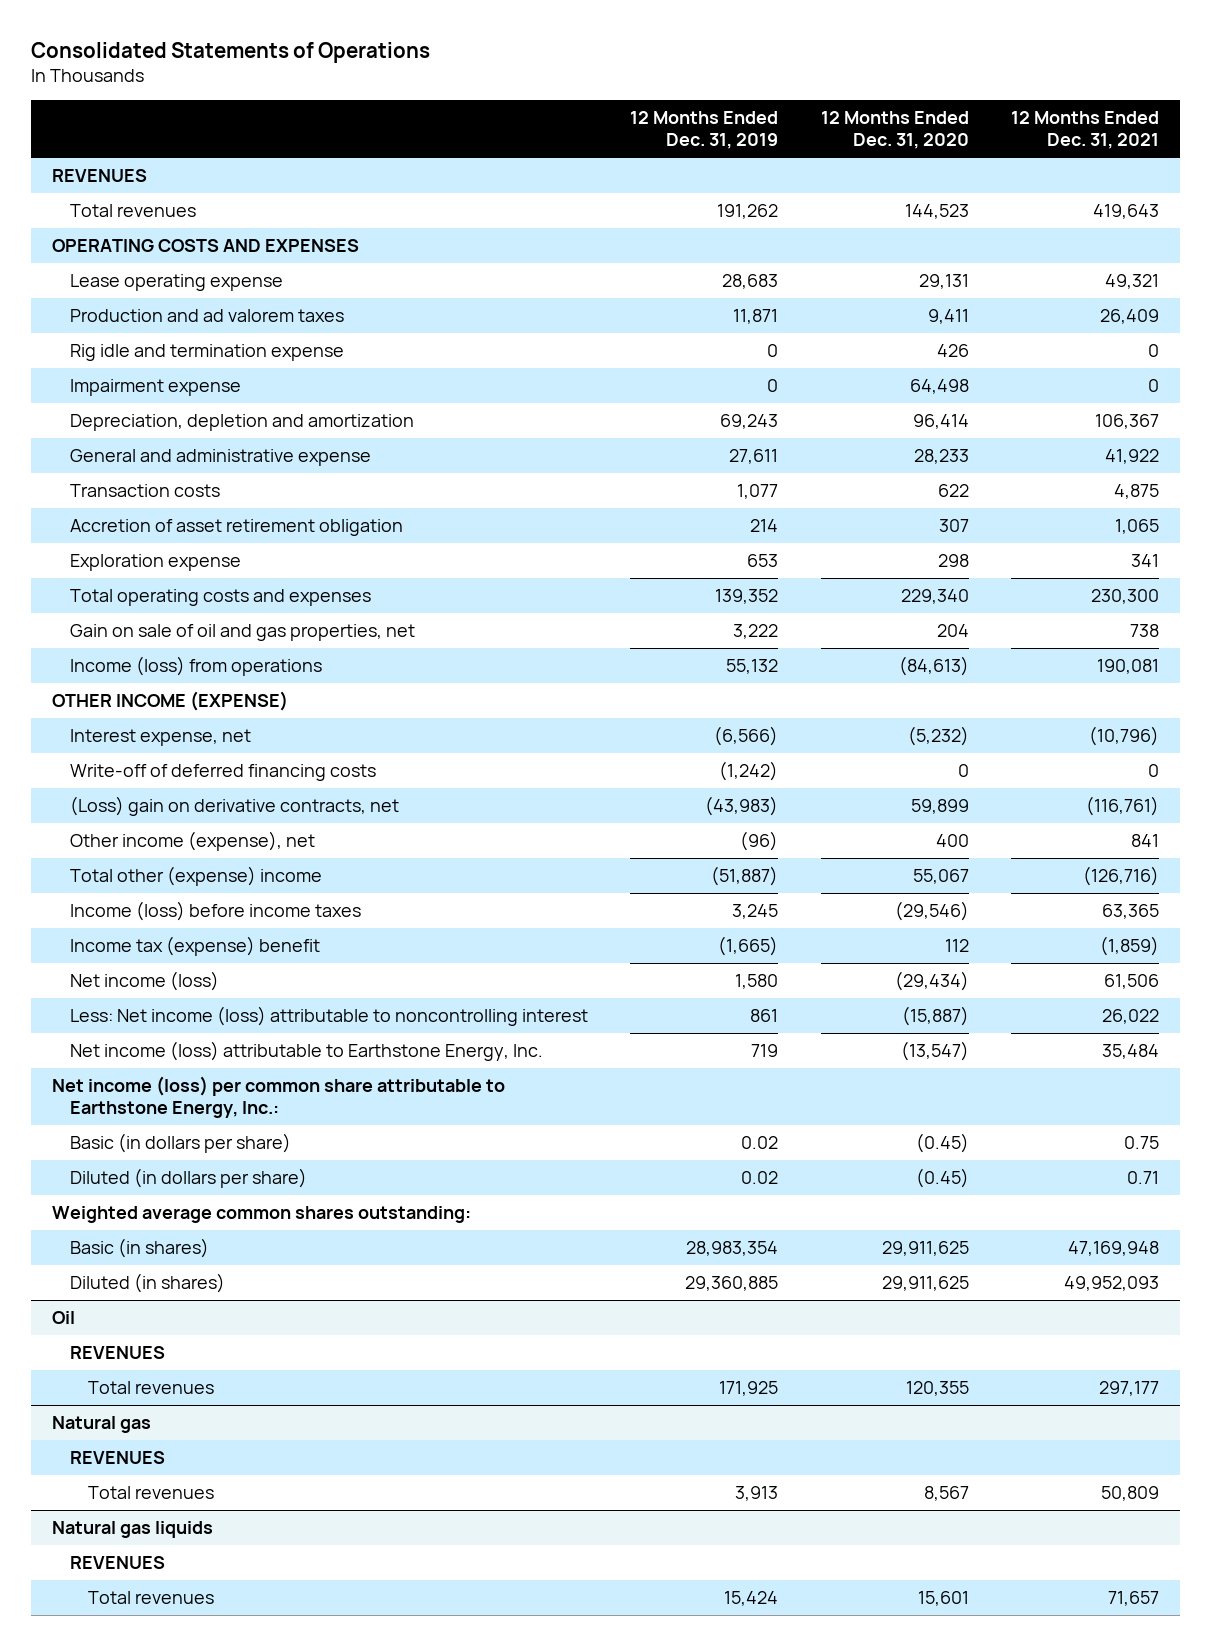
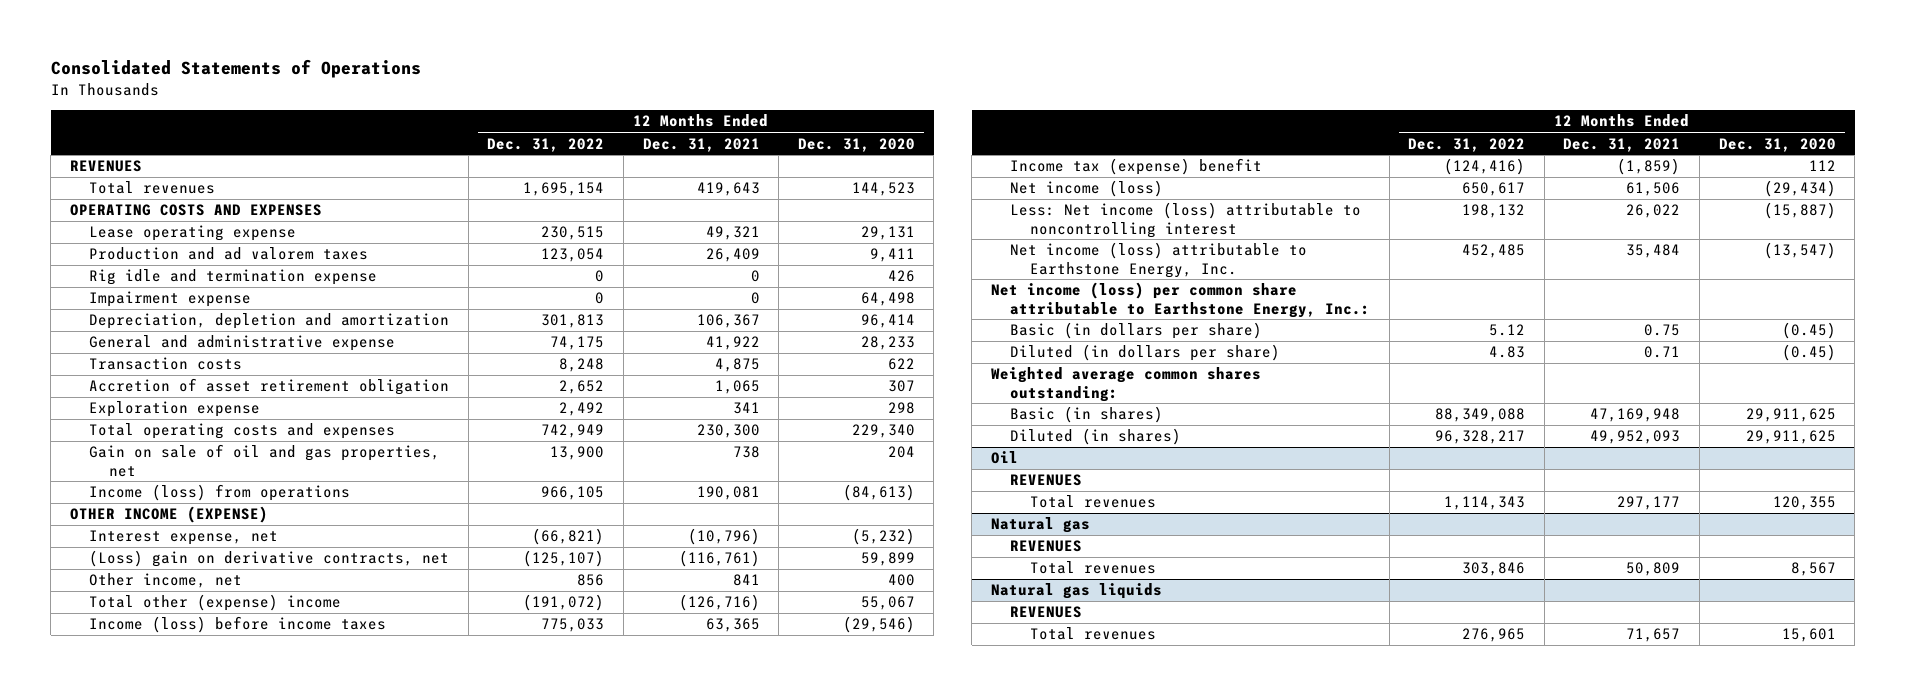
- | 12 Months Ended Dec. 31, 2019 | 12 Months Ended Dec. 31, 2020 | 12 Months Ended Dec. 31, 2021
+ | 12 Months Ended Dec. 31, 2022 | 12 Months Ended Dec. 31, 2021 | 12 Months Ended Dec. 31, 2020
- Write-off of deferred financing costs | (1,242) | 0 | 0
- Other income (expense), net | (96) | 400 | 841
+ Other income, net | 856 | 841 | 400

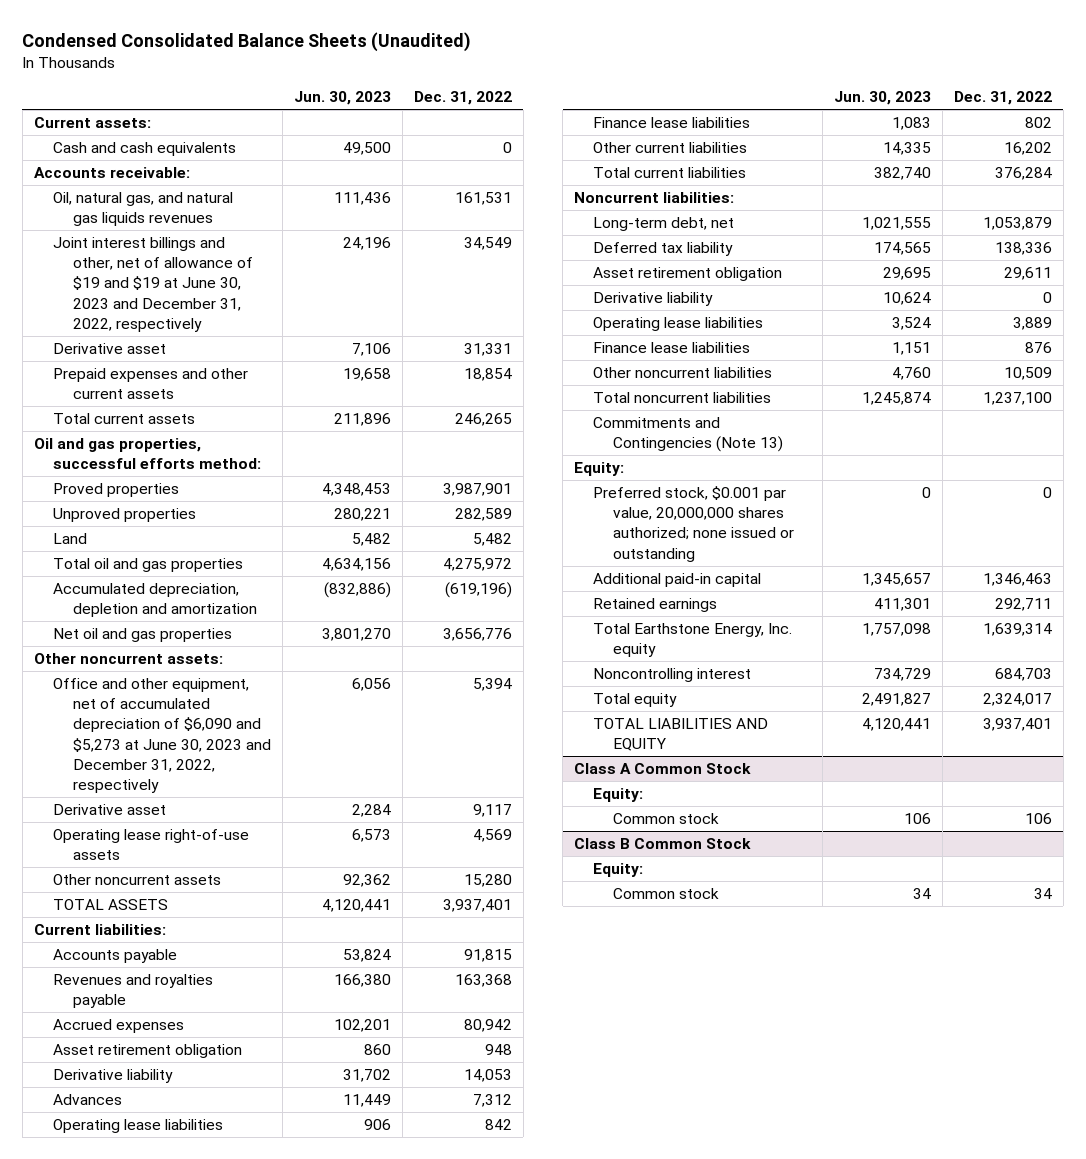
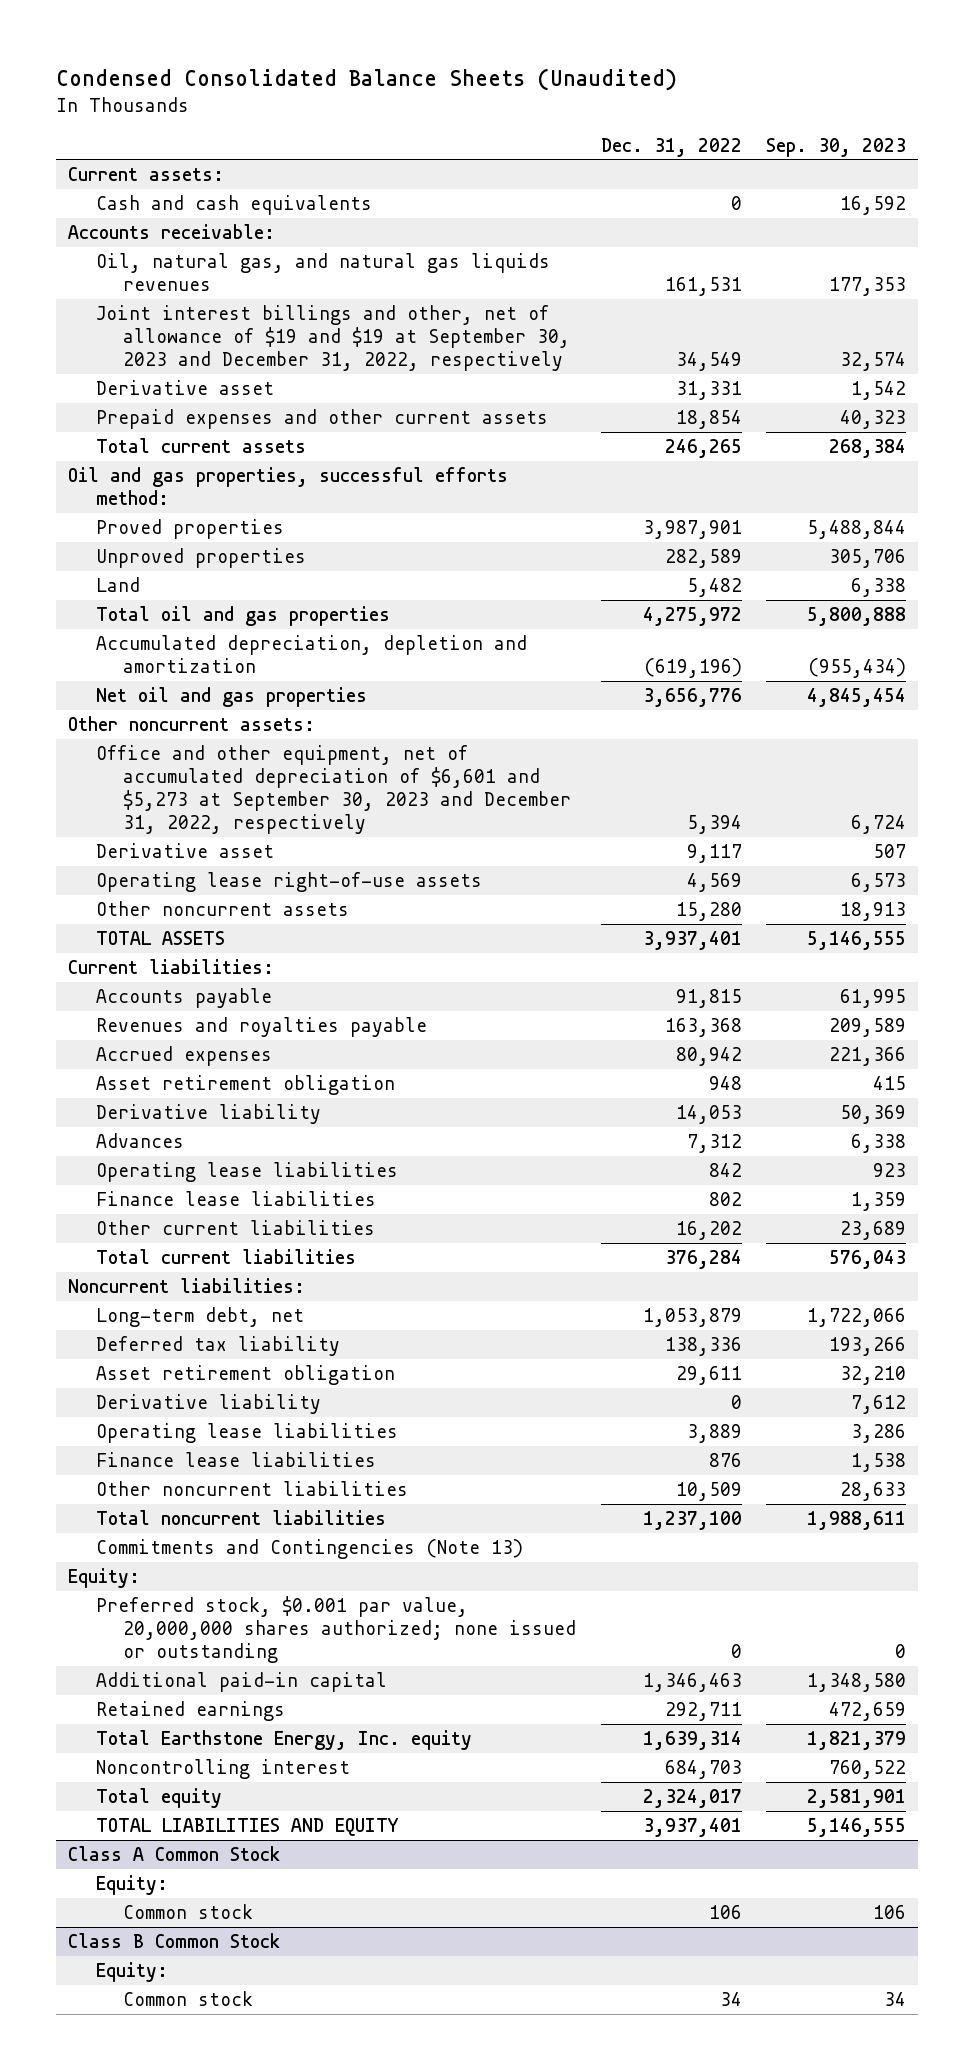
- | Jun. 30, 2023 | Dec. 31, 2022
+ | Dec. 31, 2022 | Sep. 30, 2023
- Joint interest billings and other, net of allowance of $19 and $19 at June 30, 2023 and December 31, 2022, respectively | 24,196 | 34,549
+ Joint interest billings and other, net of allowance of $19 and $19 at September 30, 2023 and December 31, 2022, respectively | 34,549 | 32,574
- Office and other equipment, net of accumulated depreciation of $6,090 and $5,273 at June 30, 2023 and December 31, 2022, respectively | 6,056 | 5,394
+ Office and other equipment, net of accumulated depreciation of $6,601 and $5,273 at September 30, 2023 and December 31, 2022, respectively | 5,394 | 6,724

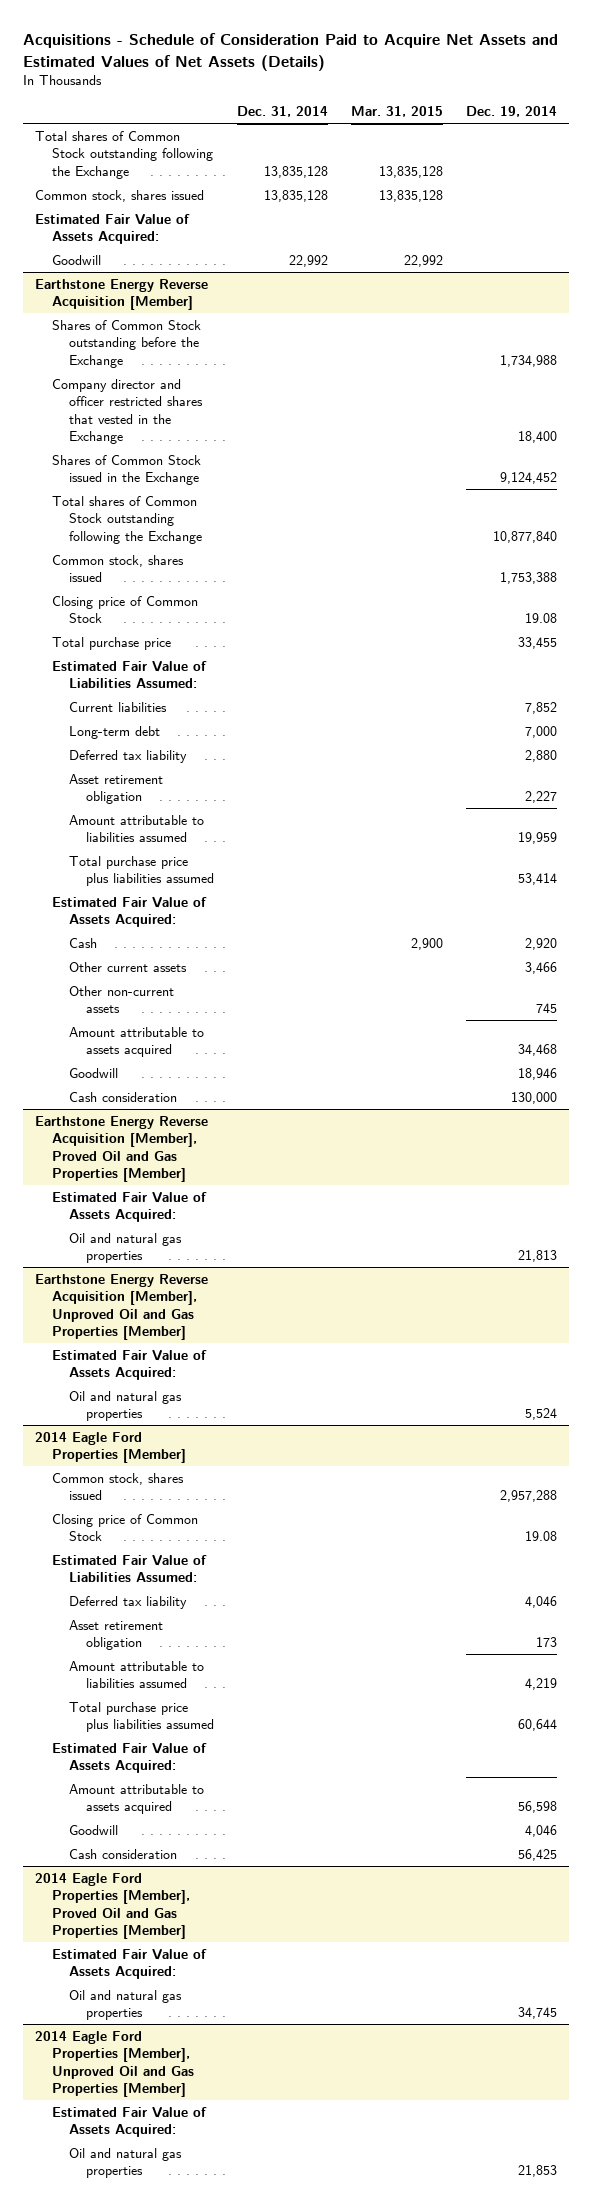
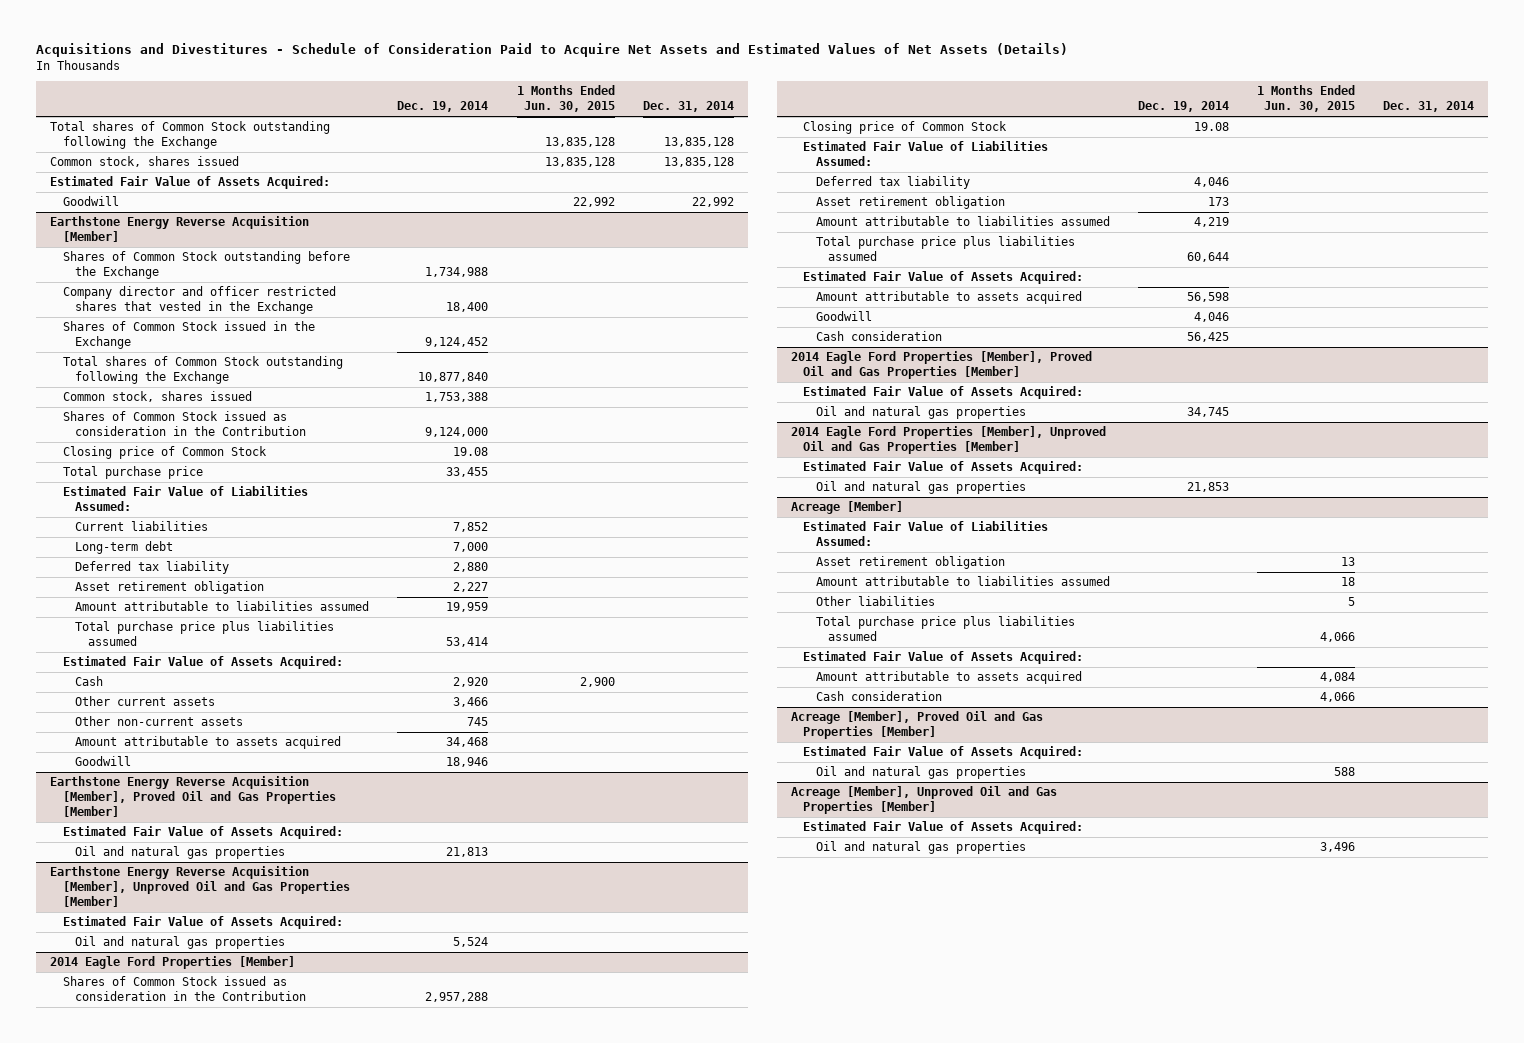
- Acquisitions - Schedule of Consideration Paid to Acquire Net Assets and Estimated Values of Net Assets (Details)
+ Acquisitions and Divestitures - Schedule of Consideration Paid to Acquire Net Assets and Estimated Values of Net Assets (Details)
- | Dec. 31, 2014 | Mar. 31, 2015 | Dec. 19, 2014
+ | Dec. 19, 2014 | 1 Months Ended Jun. 30, 2015 | Dec. 31, 2014
@ Earthstone Energy Reverse Acquisition [Member]
+ Shares of Common Stock issued as consideration in the Contribution | 9,124,000 | |
- Cash consideration | | | 130,000
@ 2014 Eagle Ford Properties [Member]
- Common stock, shares issued | | | 2,957,288
+ Shares of Common Stock issued as consideration in the Contribution | 2,957,288 | |
+ Acreage [Member]
+ Estimated Fair Value of Liabilities Assumed:
+ Asset retirement obligation | | 13 |
+ Amount attributable to liabilities assumed | | 18 |
+ Other liabilities | | 5 |
+ Total purchase price plus liabilities assumed | | 4,066 |
+ Estimated Fair Value of Assets Acquired:
+ Amount attributable to assets acquired | | 4,084 |
+ Cash consideration | | 4,066 |
+ Acreage [Member], Proved Oil and Gas Properties [Member]
+ Estimated Fair Value of Assets Acquired:
+ Oil and natural gas properties | | 588 |
+ Acreage [Member], Unproved Oil and Gas Properties [Member]
+ Estimated Fair Value of Assets Acquired:
+ Oil and natural gas properties | | 3,496 |

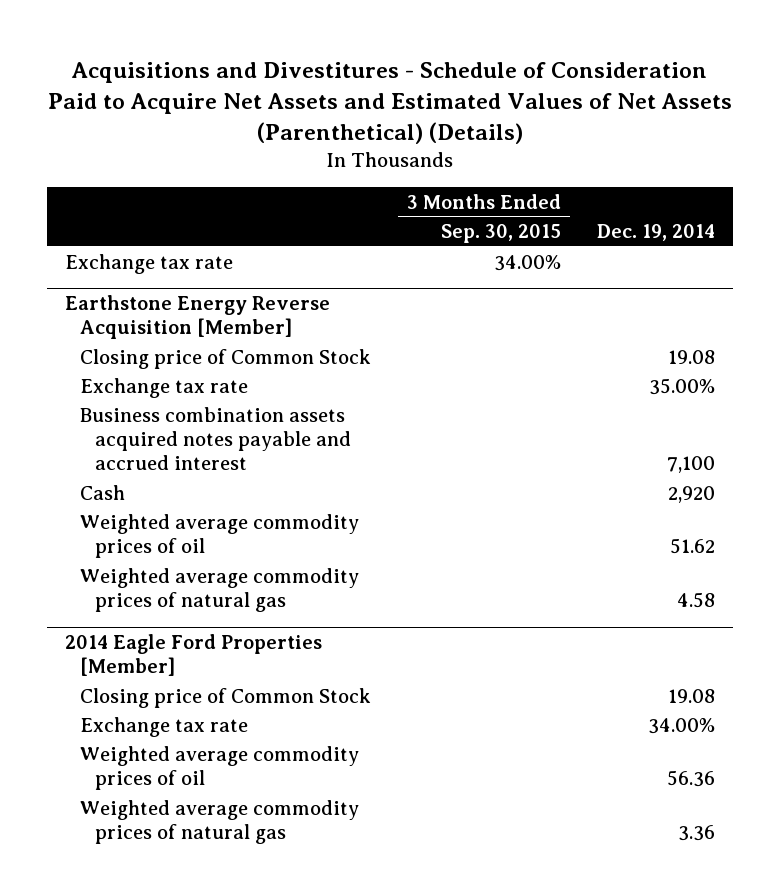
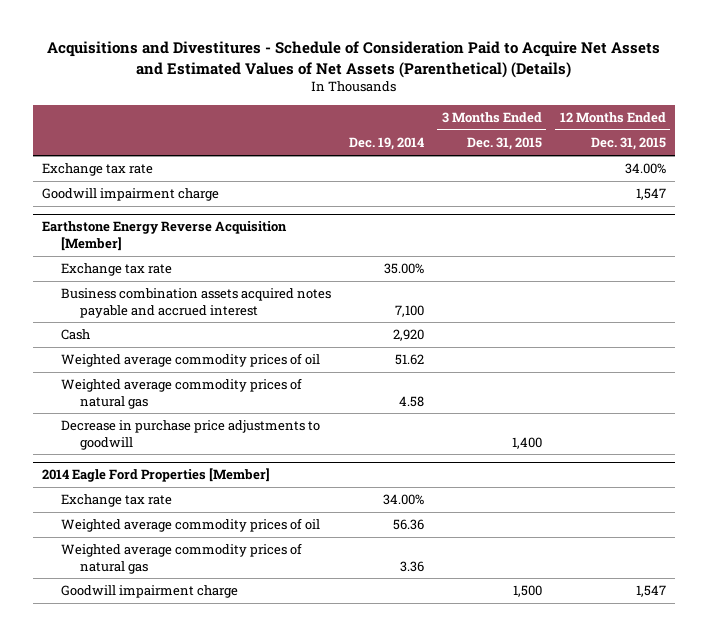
- | 3 Months Ended Sep. 30, 2015 | Dec. 19, 2014
+ | Dec. 19, 2014 | 3 Months Ended Dec. 31, 2015 | 12 Months Ended Dec. 31, 2015
+ Goodwill impairment charge | | | 1,547
@ Earthstone Energy Reverse Acquisition [Member]
- Closing price of Common Stock | | 19.08
+ Decrease in purchase price adjustments to goodwill | | 1,400 |
@ 2014 Eagle Ford Properties [Member]
- Closing price of Common Stock | | 19.08
+ Goodwill impairment charge | | 1,500 | 1,547

